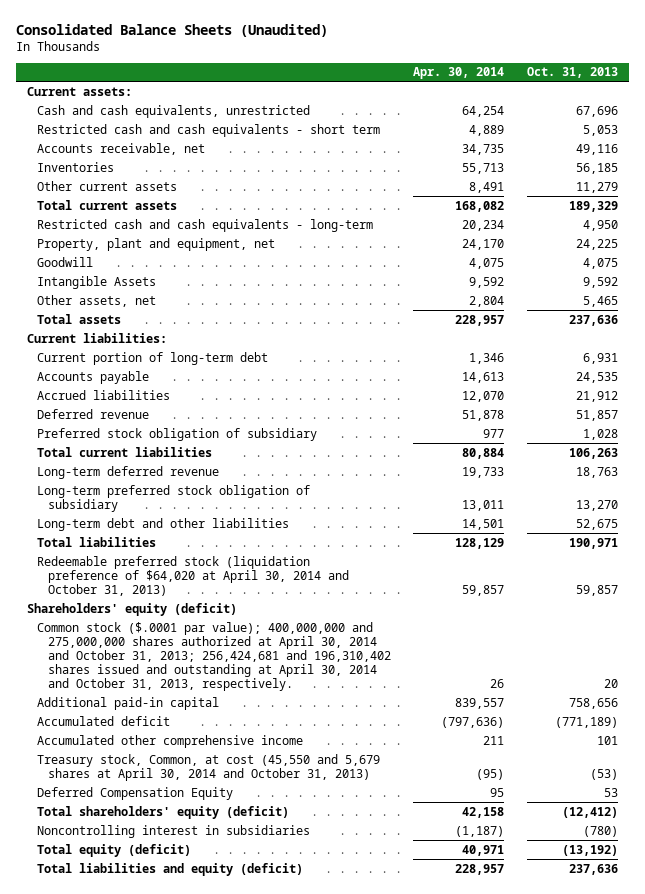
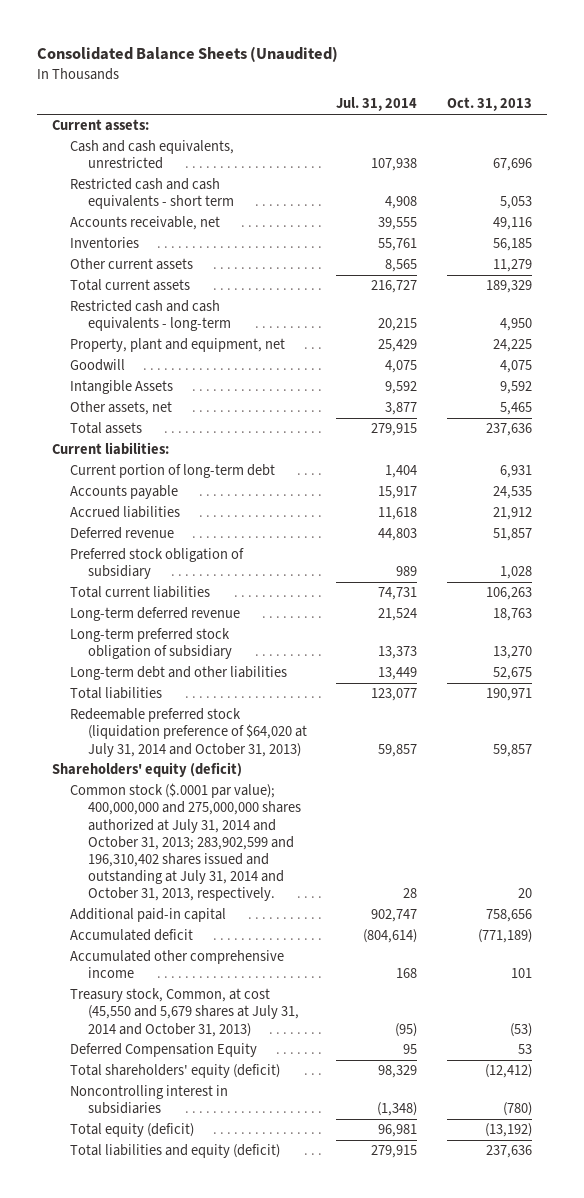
- | Apr. 30, 2014 | Oct. 31, 2013
+ | Jul. 31, 2014 | Oct. 31, 2013
- Redeemable preferred stock (liquidation preference of $64,020 at April 30, 2014 and October 31, 2013) | 59,857 | 59,857
+ Redeemable preferred stock (liquidation preference of $64,020 at July 31, 2014 and October 31, 2013) | 59,857 | 59,857
- Common stock ($.0001 par value); 400,000,000 and 275,000,000 shares authorized at April 30, 2014 and October 31, 2013; 256,424,681 and 196,310,402 shares issued and outstanding at April 30, 2014 and October 31, 2013, respectively. | 26 | 20
+ Common stock ($.0001 par value); 400,000,000 and 275,000,000 shares authorized at July 31, 2014 and October 31, 2013; 283,902,599 and 196,310,402 shares issued and outstanding at July 31, 2014 and October 31, 2013, respectively. | 28 | 20
- Treasury stock, Common, at cost (45,550 and 5,679 shares at April 30, 2014 and October 31, 2013) | (95) | (53)
+ Treasury stock, Common, at cost (45,550 and 5,679 shares at July 31, 2014 and October 31, 2013) | (95) | (53)

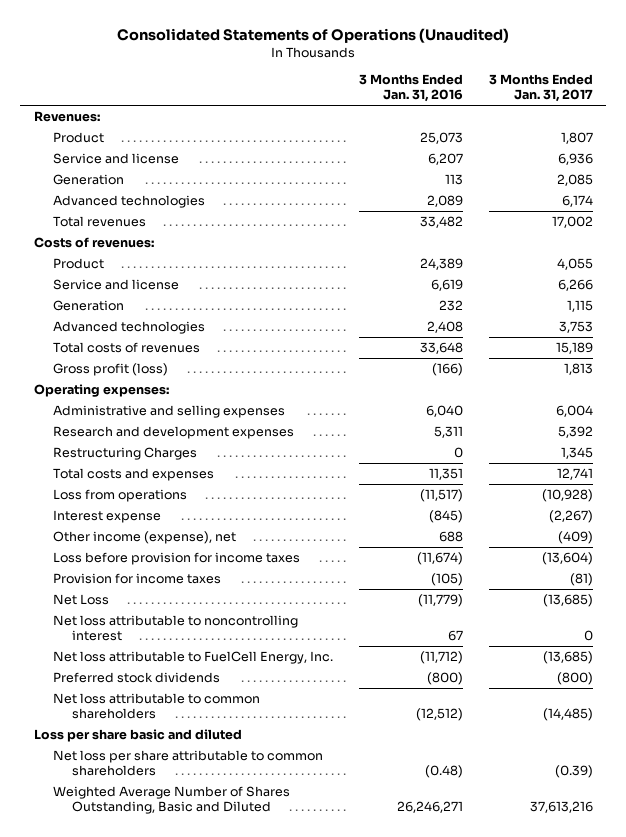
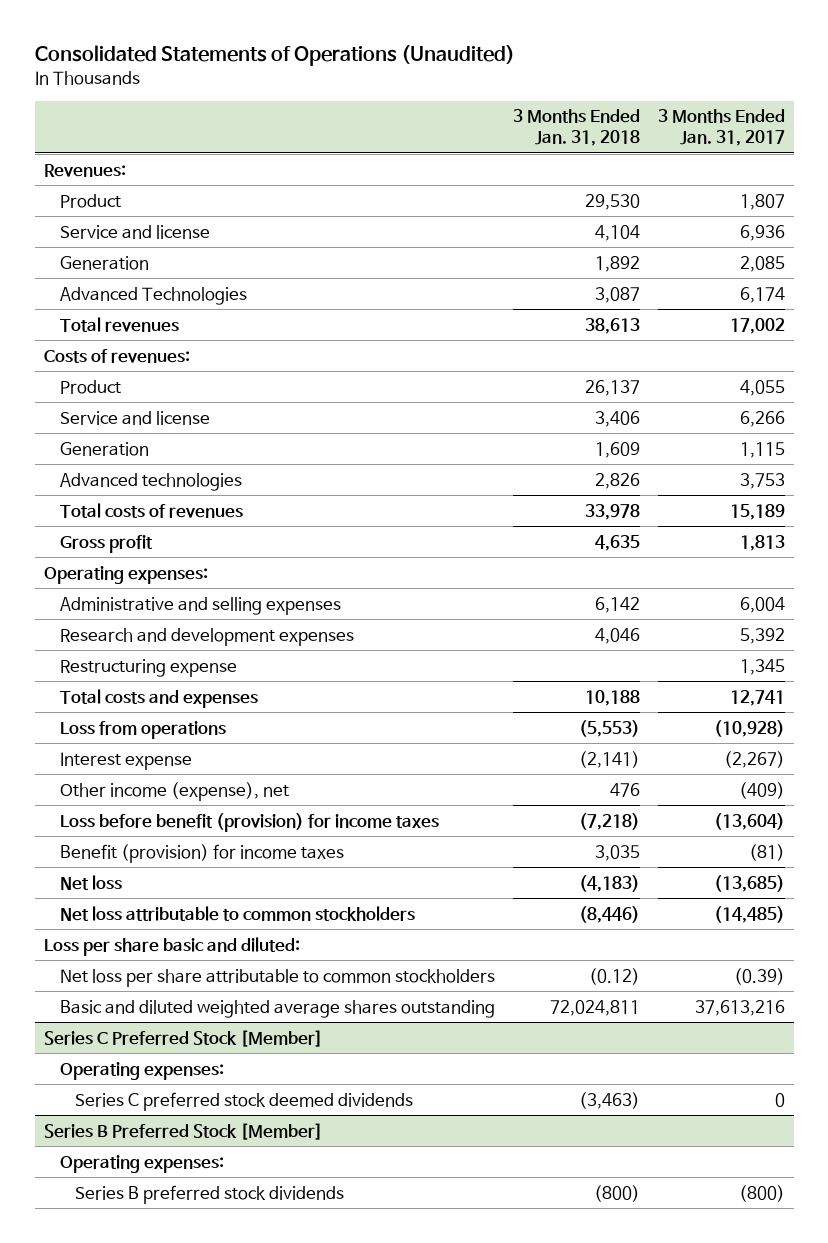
- | 3 Months Ended Jan. 31, 2016 | 3 Months Ended Jan. 31, 2017
+ | 3 Months Ended Jan. 31, 2018 | 3 Months Ended Jan. 31, 2017
- Advanced technologies | 2,089 | 6,174
+ Advanced Technologies | 3,087 | 6,174
- Gross profit (loss) | (166) | 1,813
+ Gross profit | 4,635 | 1,813
- Restructuring Charges | 0 | 1,345
+ Restructuring expense | | 1,345
- Loss before provision for income taxes | (11,674) | (13,604)
- Provision for income taxes | (105) | (81)
- Net Loss | (11,779) | (13,685)
- Net loss attributable to noncontrolling interest | 67 | 0
- Net loss attributable to FuelCell Energy, Inc. | (11,712) | (13,685)
- Preferred stock dividends | (800) | (800)
- Net loss attributable to common shareholders | (12,512) | (14,485)
- Loss per share basic and diluted
- Net loss per share attributable to common shareholders | (0.48) | (0.39)
- Weighted Average Number of Shares Outstanding, Basic and Diluted | 26,246,271 | 37,613,216
+ Loss before benefit (provision) for income taxes | (7,218) | (13,604)
+ Benefit (provision) for income taxes | 3,035 | (81)
+ Net loss | (4,183) | (13,685)
+ Net loss attributable to common stockholders | (8,446) | (14,485)
+ Loss per share basic and diluted:
+ Net loss per share attributable to common stockholders | (0.12) | (0.39)
+ Basic and diluted weighted average shares outstanding | 72,024,811 | 37,613,216
+ Series C Preferred Stock [Member]
+ Operating expenses:
+ Series C preferred stock deemed dividends | (3,463) | 0
+ Series B Preferred Stock [Member]
+ Operating expenses:
+ Series B preferred stock dividends | (800) | (800)

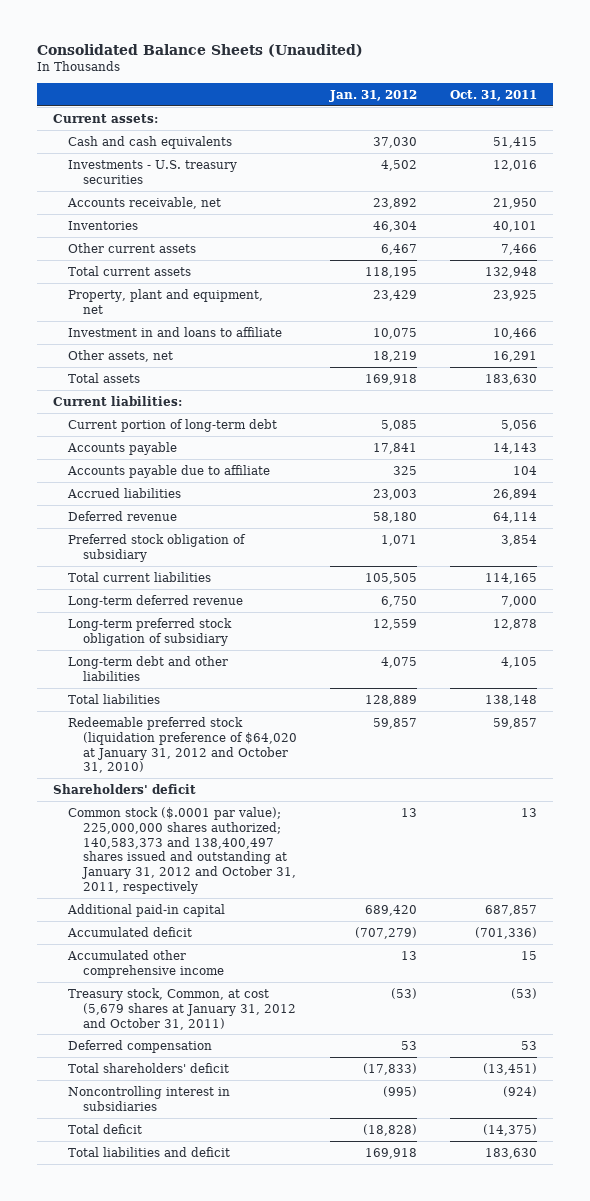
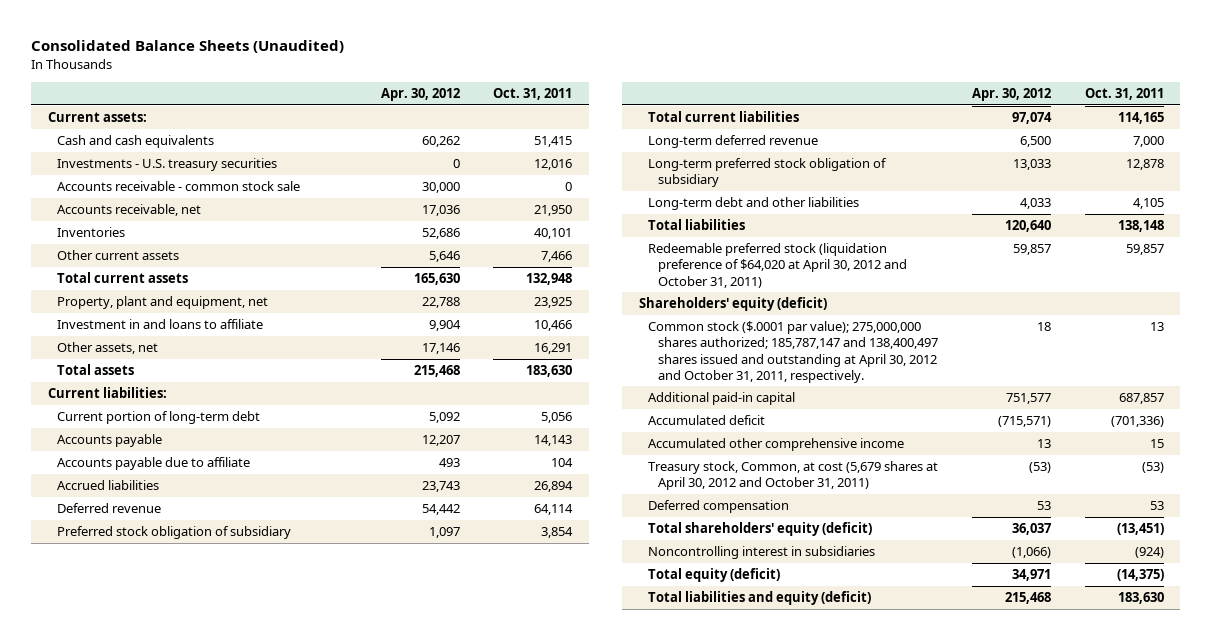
- | Jan. 31, 2012 | Oct. 31, 2011
+ | Apr. 30, 2012 | Oct. 31, 2011
+ Accounts receivable - common stock sale | 30,000 | 0
- Redeemable preferred stock (liquidation preference of $64,020 at January 31, 2012 and October 31, 2010) | 59,857 | 59,857
- Shareholders' deficit
- Common stock ($.0001 par value); 225,000,000 shares authorized; 140,583,373 and 138,400,497 shares issued and outstanding at January 31, 2012 and October 31, 2011, respectively | 13 | 13
+ Redeemable preferred stock (liquidation preference of $64,020 at April 30, 2012 and October 31, 2011) | 59,857 | 59,857
+ Shareholders' equity (deficit)
+ Common stock ($.0001 par value); 275,000,000 shares authorized; 185,787,147 and 138,400,497 shares issued and outstanding at April 30, 2012 and October 31, 2011, respectively. | 18 | 13
- Treasury stock, Common, at cost (5,679 shares at January 31, 2012 and October 31, 2011) | (53) | (53)
+ Treasury stock, Common, at cost (5,679 shares at April 30, 2012 and October 31, 2011) | (53) | (53)
- Total shareholders' deficit | (17,833) | (13,451)
+ Total shareholders' equity (deficit) | 36,037 | (13,451)
- Total deficit | (18,828) | (14,375)
- Total liabilities and deficit | 169,918 | 183,630
+ Total equity (deficit) | 34,971 | (14,375)
+ Total liabilities and equity (deficit) | 215,468 | 183,630

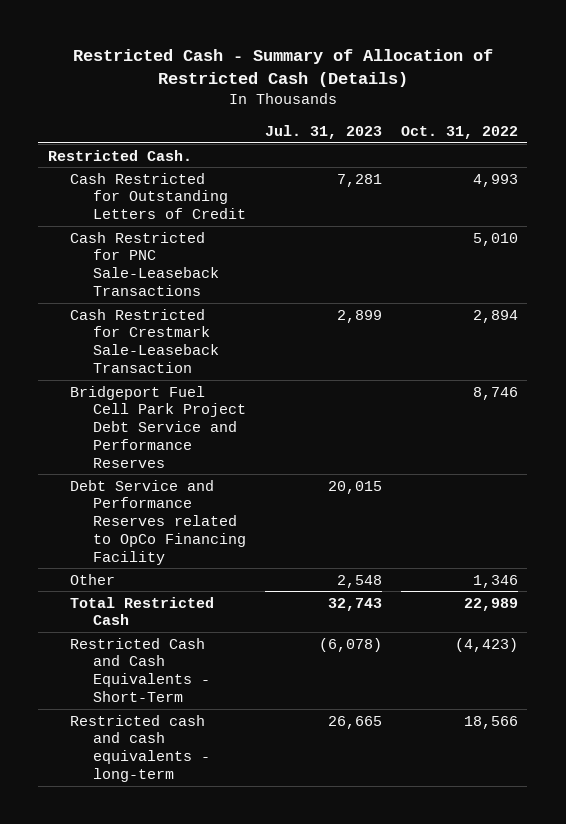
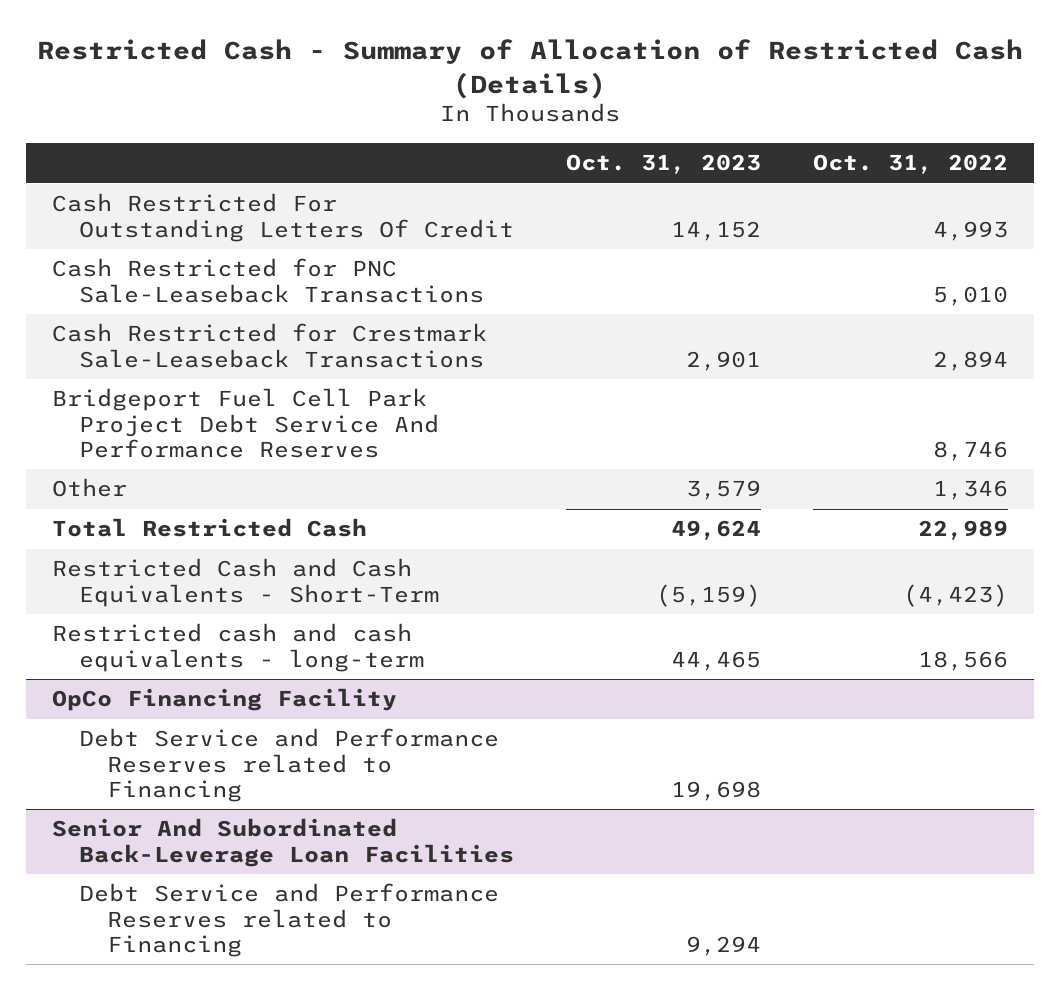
- | Jul. 31, 2023 | Oct. 31, 2022
+ | Oct. 31, 2023 | Oct. 31, 2022
- Restricted Cash.
- Cash Restricted for Outstanding Letters of Credit | 7,281 | 4,993
+ Cash Restricted For Outstanding Letters Of Credit | 14,152 | 4,993
- Cash Restricted for Crestmark Sale-Leaseback Transaction | 2,899 | 2,894
- Bridgeport Fuel Cell Park Project Debt Service and Performance Reserves | | 8,746
- Debt Service and Performance Reserves related to OpCo Financing Facility | 20,015 |
+ Cash Restricted for Crestmark Sale-Leaseback Transactions | 2,901 | 2,894
+ Bridgeport Fuel Cell Park Project Debt Service And Performance Reserves | | 8,746
+ OpCo Financing Facility
+ Debt Service and Performance Reserves related to Financing | 19,698 |
+ Senior And Subordinated Back-Leverage Loan Facilities
+ Debt Service and Performance Reserves related to Financing | 9,294 |

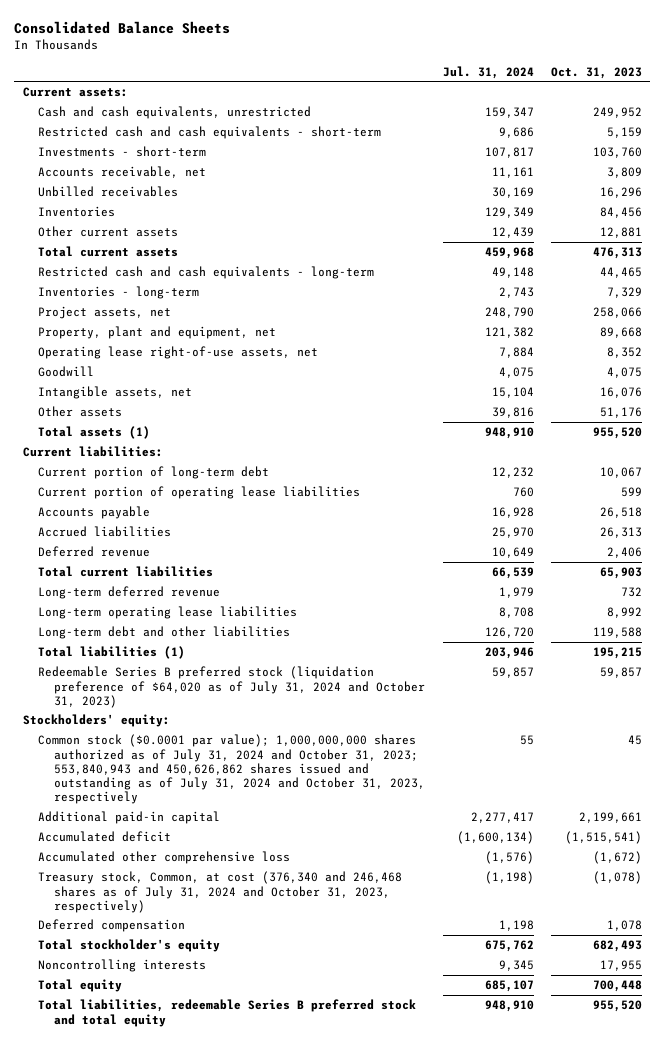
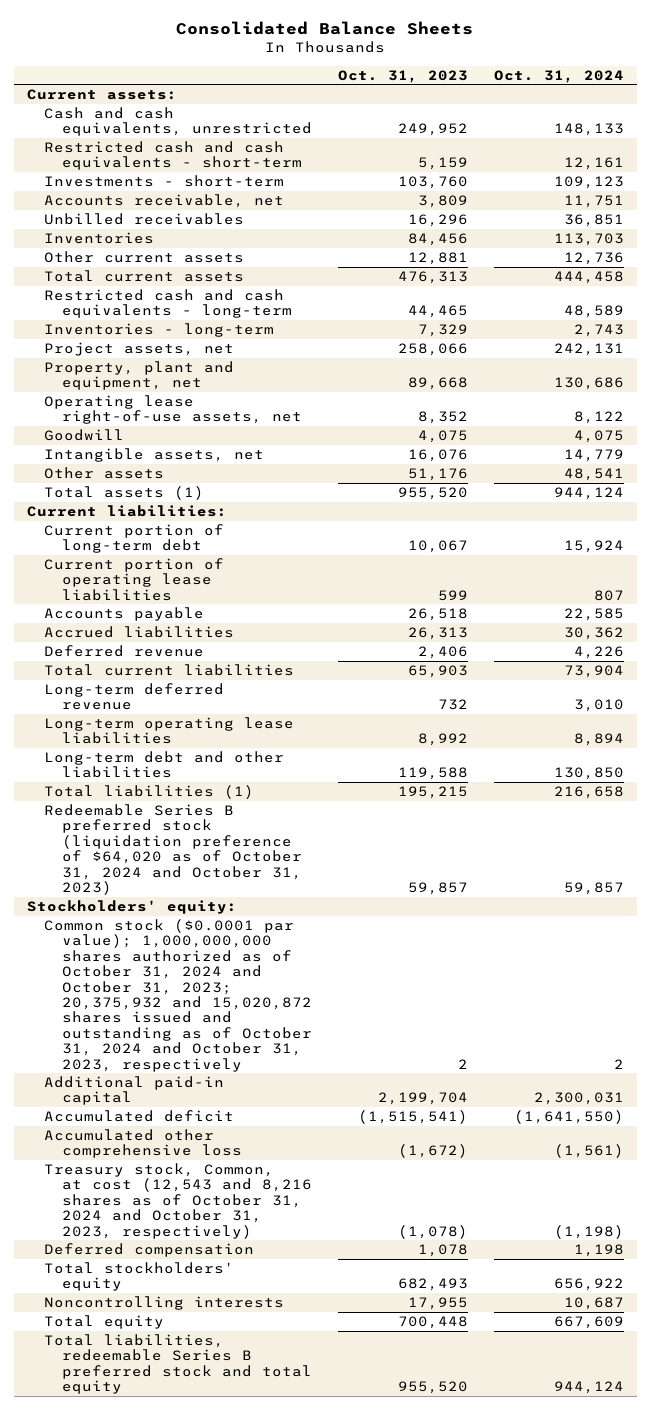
- | Jul. 31, 2024 | Oct. 31, 2023
+ | Oct. 31, 2023 | Oct. 31, 2024
- Redeemable Series B preferred stock (liquidation preference of $64,020 as of July 31, 2024 and October 31, 2023) | 59,857 | 59,857
+ Redeemable Series B preferred stock (liquidation preference of $64,020 as of October 31, 2024 and October 31, 2023) | 59,857 | 59,857
- Common stock ($0.0001 par value); 1,000,000,000 shares authorized as of July 31, 2024 and October 31, 2023; 553,840,943 and 450,626,862 shares issued and outstanding as of July 31, 2024 and October 31, 2023, respectively | 55 | 45
- Additional paid-in capital | 2,277,417 | 2,199,661
+ Common stock ($0.0001 par value); 1,000,000,000 shares authorized as of October 31, 2024 and October 31, 2023; 20,375,932 and 15,020,872 shares issued and outstanding as of October 31, 2024 and October 31, 2023, respectively | 2 | 2
+ Additional paid-in capital | 2,199,704 | 2,300,031
- Treasury stock, Common, at cost (376,340 and 246,468 shares as of July 31, 2024 and October 31, 2023, respectively) | (1,198) | (1,078)
+ Treasury stock, Common, at cost (12,543 and 8,216 shares as of October 31, 2024 and October 31, 2023, respectively) | (1,078) | (1,198)
- Total stockholder's equity | 675,762 | 682,493
+ Total stockholders' equity | 682,493 | 656,922

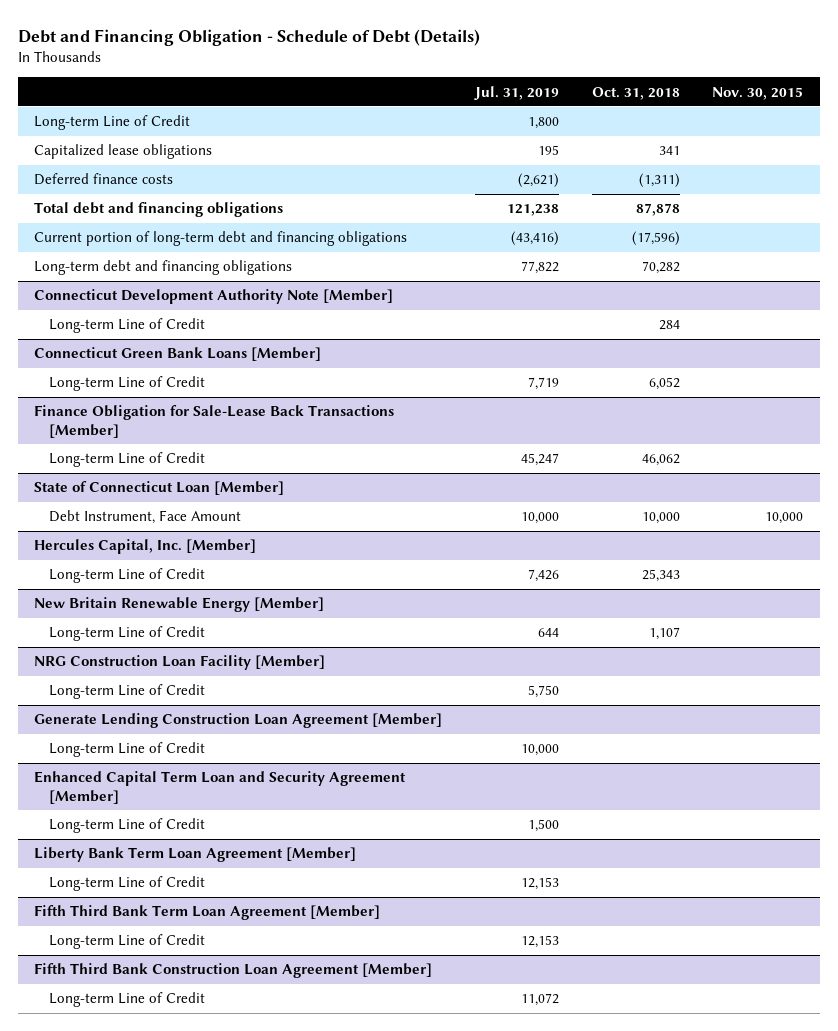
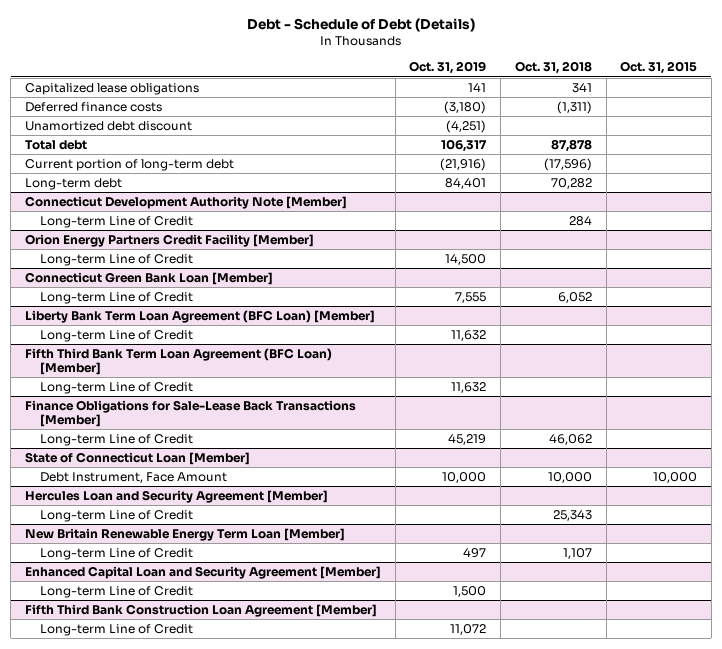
- Debt and Financing Obligation - Schedule of Debt (Details)
+ Debt - Schedule of Debt (Details)
- | Jul. 31, 2019 | Oct. 31, 2018 | Nov. 30, 2015
+ | Oct. 31, 2019 | Oct. 31, 2018 | Oct. 31, 2015
- Long-term Line of Credit | 1,800 | |
- Total debt and financing obligations | 121,238 | 87,878 |
- Current portion of long-term debt and financing obligations | (43,416) | (17,596) |
- Long-term debt and financing obligations | 77,822 | 70,282 |
+ Unamortized debt discount | (4,251) | |
+ Total debt | 106,317 | 87,878 |
+ Current portion of long-term debt | (21,916) | (17,596) |
+ Long-term debt | 84,401 | 70,282 |
- Connecticut Green Bank Loans [Member]
+ Orion Energy Partners Credit Facility [Member]
+ Long-term Line of Credit | 14,500 | |
+ Connecticut Green Bank Loan [Member]
- Finance Obligation for Sale-Lease Back Transactions [Member]
+ Liberty Bank Term Loan Agreement (BFC Loan) [Member]
+ Long-term Line of Credit | 11,632 | |
+ Fifth Third Bank Term Loan Agreement (BFC Loan) [Member]
+ Long-term Line of Credit | 11,632 | |
+ Finance Obligations for Sale-Lease Back Transactions [Member]
- Hercules Capital, Inc. [Member]
+ Hercules Loan and Security Agreement [Member]
- New Britain Renewable Energy [Member]
+ New Britain Renewable Energy Term Loan [Member]
- NRG Construction Loan Facility [Member]
- Long-term Line of Credit | 5,750 | |
- Generate Lending Construction Loan Agreement [Member]
- Long-term Line of Credit | 10,000 | |
- Enhanced Capital Term Loan and Security Agreement [Member]
- Long-term Line of Credit | 1,500 | |
- Liberty Bank Term Loan Agreement [Member]
- Long-term Line of Credit | 12,153 | |
- Fifth Third Bank Term Loan Agreement [Member]
+ Enhanced Capital Loan and Security Agreement [Member]

